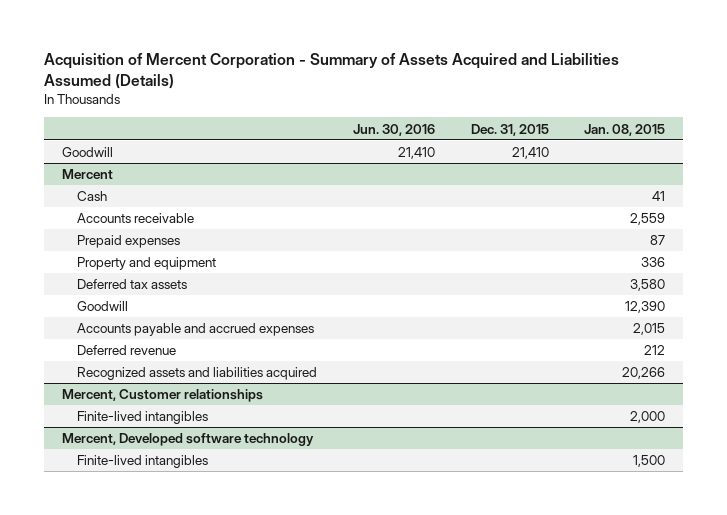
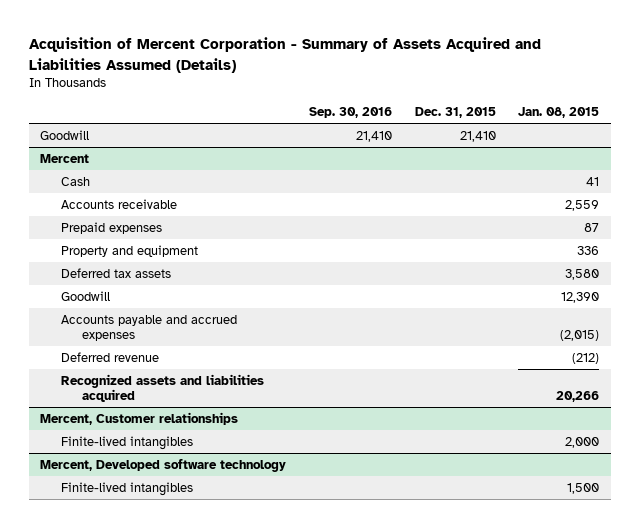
- | Jun. 30, 2016 | Dec. 31, 2015 | Jan. 08, 2015
+ | Sep. 30, 2016 | Dec. 31, 2015 | Jan. 08, 2015
@ Mercent
- Accounts payable and accrued expenses | | | 2,015
- Deferred revenue | | | 212
+ Accounts payable and accrued expenses | | | (2,015)
+ Deferred revenue | | | (212)

